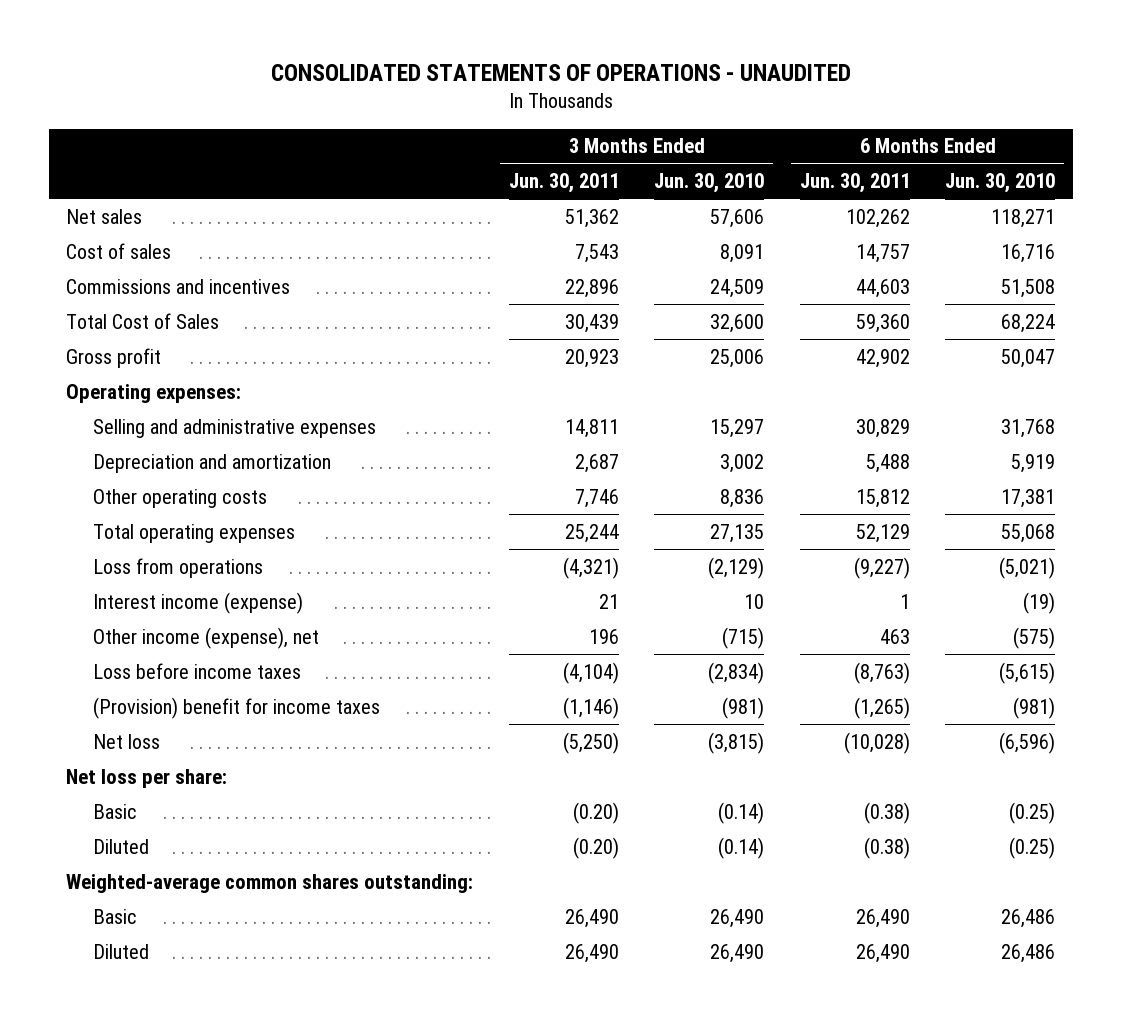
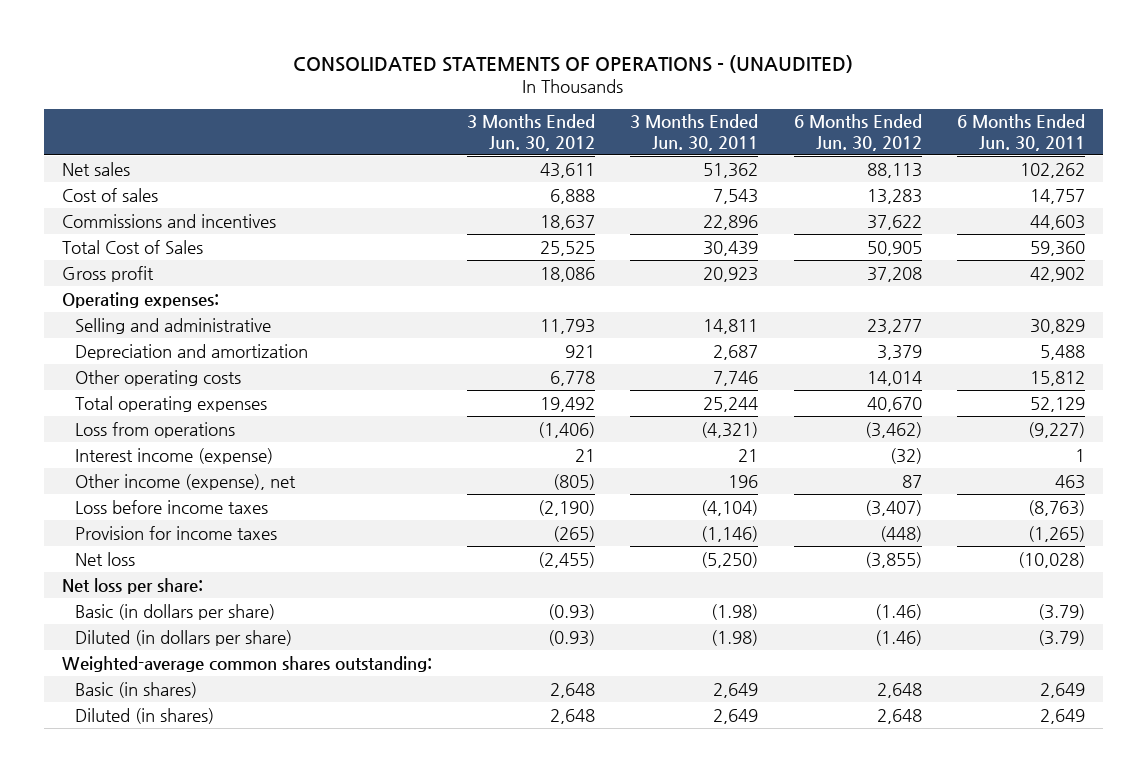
- CONSOLIDATED STATEMENTS OF OPERATIONS - UNAUDITED
+ CONSOLIDATED STATEMENTS OF OPERATIONS - (UNAUDITED)
- | 3 Months Ended Jun. 30, 2011 | 3 Months Ended Jun. 30, 2010 | 6 Months Ended Jun. 30, 2011 | 6 Months Ended Jun. 30, 2010
+ | 3 Months Ended Jun. 30, 2012 | 3 Months Ended Jun. 30, 2011 | 6 Months Ended Jun. 30, 2012 | 6 Months Ended Jun. 30, 2011
- Selling and administrative expenses | 14,811 | 15,297 | 30,829 | 31,768
+ Selling and administrative | 11,793 | 14,811 | 23,277 | 30,829
- (Provision) benefit for income taxes | (1,146) | (981) | (1,265) | (981)
+ Provision for income taxes | (265) | (1,146) | (448) | (1,265)
- Basic | (0.20) | (0.14) | (0.38) | (0.25)
- Diluted | (0.20) | (0.14) | (0.38) | (0.25)
+ Basic (in dollars per share) | (0.93) | (1.98) | (1.46) | (3.79)
+ Diluted (in dollars per share) | (0.93) | (1.98) | (1.46) | (3.79)
- Basic | 26,490 | 26,490 | 26,490 | 26,486
- Diluted | 26,490 | 26,490 | 26,490 | 26,486
+ Basic (in shares) | 2,648 | 2,649 | 2,648 | 2,649
+ Diluted (in shares) | 2,648 | 2,649 | 2,648 | 2,649

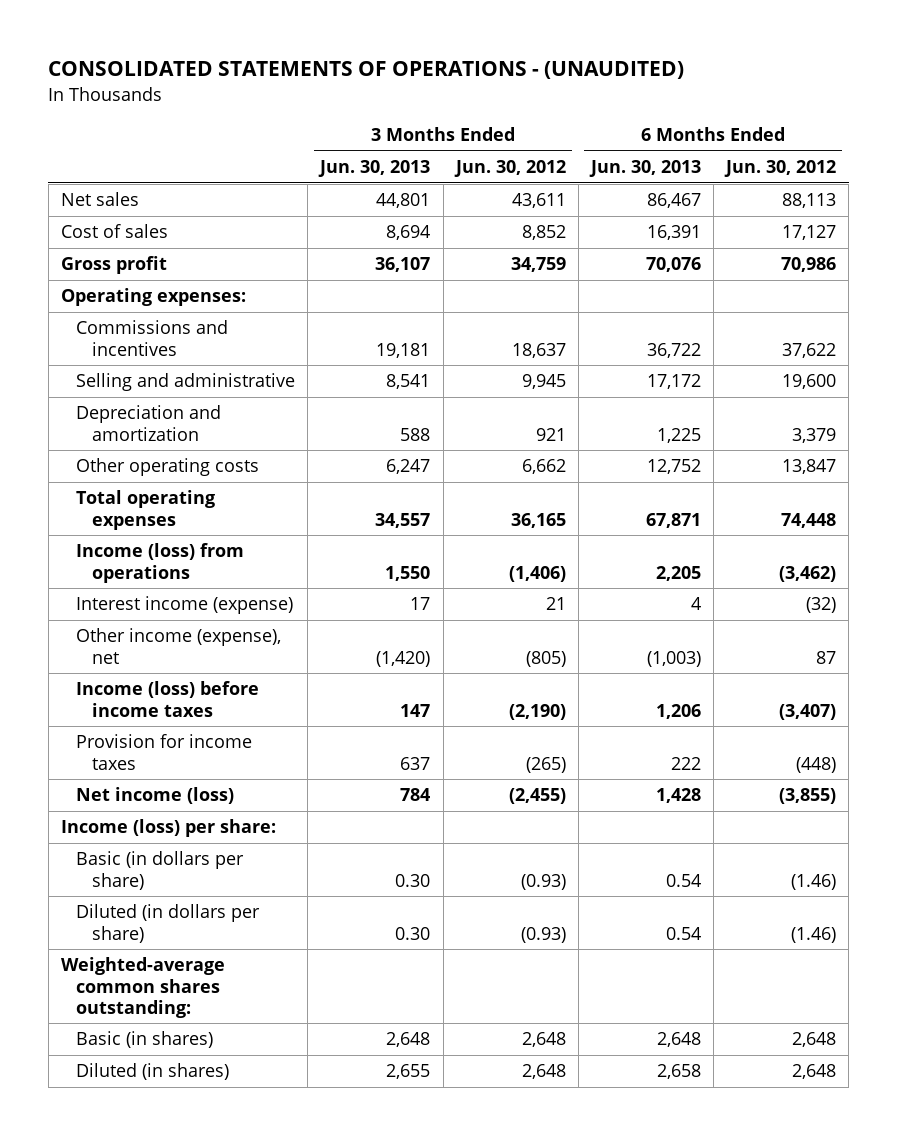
- | 3 Months Ended Jun. 30, 2012 | 3 Months Ended Jun. 30, 2011 | 6 Months Ended Jun. 30, 2012 | 6 Months Ended Jun. 30, 2011
+ | 3 Months Ended Jun. 30, 2013 | 3 Months Ended Jun. 30, 2012 | 6 Months Ended Jun. 30, 2013 | 6 Months Ended Jun. 30, 2012
- Cost of sales | 6,888 | 7,543 | 13,283 | 14,757
- Total Cost of Sales | 25,525 | 30,439 | 50,905 | 59,360
- Gross profit | 18,086 | 20,923 | 37,208 | 42,902
+ Cost of sales | 8,694 | 8,852 | 16,391 | 17,127
+ Gross profit | 36,107 | 34,759 | 70,076 | 70,986
- Selling and administrative | 11,793 | 14,811 | 23,277 | 30,829
moved down: Commissions and incentives | 19,181 | 18,637 | 36,722 | 37,622
+ Selling and administrative | 8,541 | 9,945 | 17,172 | 19,600
- Other operating costs | 6,778 | 7,746 | 14,014 | 15,812
- Total operating expenses | 19,492 | 25,244 | 40,670 | 52,129
- Loss from operations | (1,406) | (4,321) | (3,462) | (9,227)
+ Other operating costs | 6,247 | 6,662 | 12,752 | 13,847
+ Total operating expenses | 34,557 | 36,165 | 67,871 | 74,448
+ Income (loss) from operations | 1,550 | (1,406) | 2,205 | (3,462)
- Loss before income taxes | (2,190) | (4,104) | (3,407) | (8,763)
+ Income (loss) before income taxes | 147 | (2,190) | 1,206 | (3,407)
- Net loss | (2,455) | (5,250) | (3,855) | (10,028)
- Net loss per share:
+ Net income (loss) | 784 | (2,455) | 1,428 | (3,855)
+ Income (loss) per share:

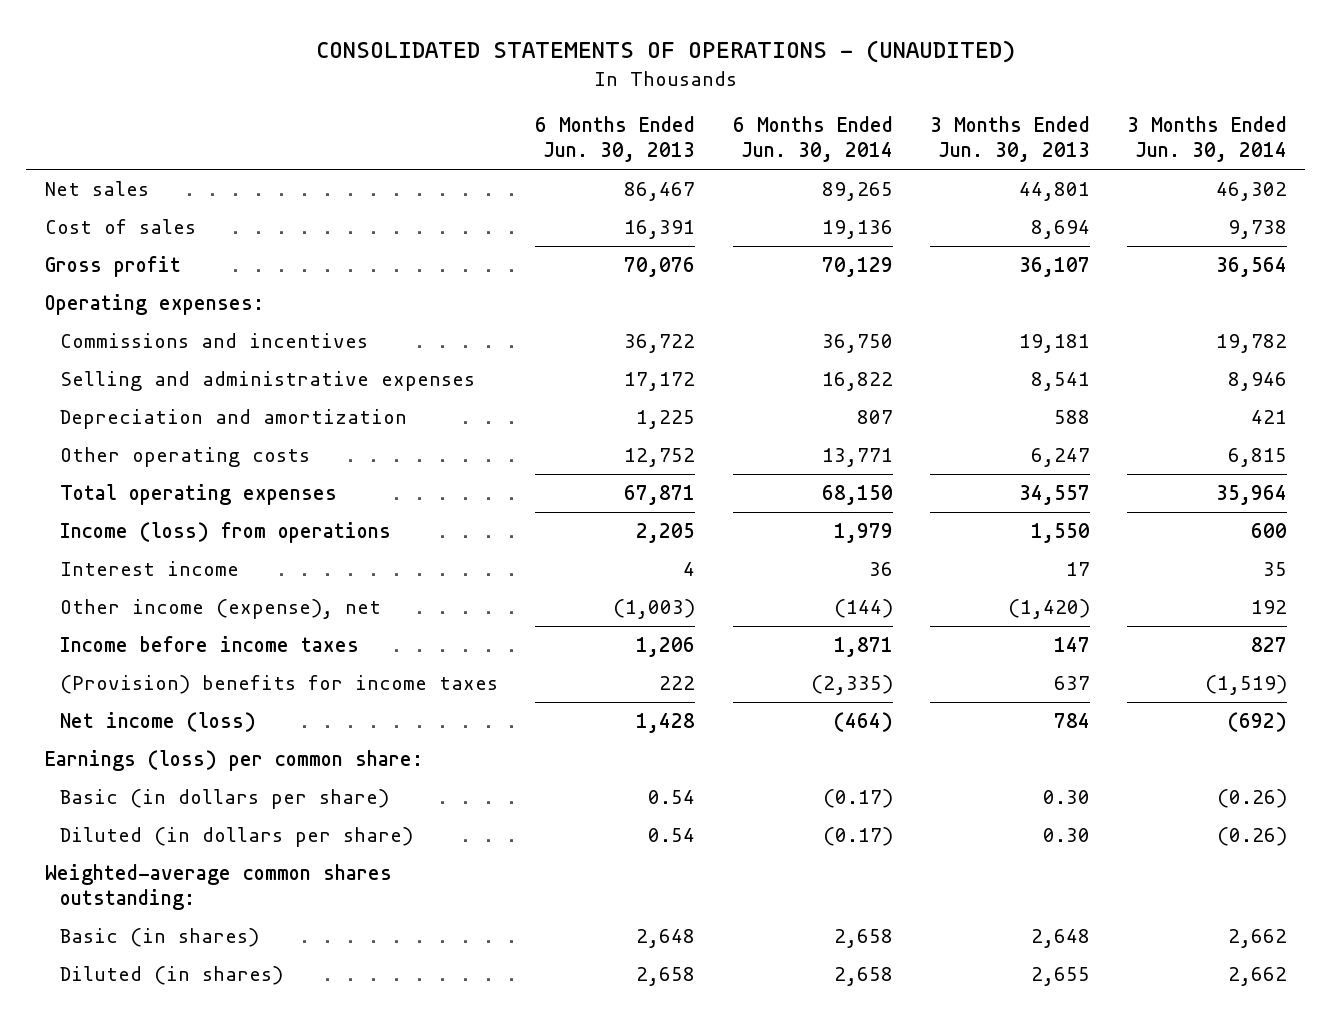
- | 3 Months Ended Jun. 30, 2013 | 3 Months Ended Jun. 30, 2012 | 6 Months Ended Jun. 30, 2013 | 6 Months Ended Jun. 30, 2012
+ | 6 Months Ended Jun. 30, 2013 | 6 Months Ended Jun. 30, 2014 | 3 Months Ended Jun. 30, 2013 | 3 Months Ended Jun. 30, 2014
- Selling and administrative | 8,541 | 9,945 | 17,172 | 19,600
+ Selling and administrative expenses | 17,172 | 16,822 | 8,541 | 8,946
- Interest income (expense) | 17 | 21 | 4 | (32)
+ Interest income | 4 | 36 | 17 | 35
- Income (loss) before income taxes | 147 | (2,190) | 1,206 | (3,407)
- Provision for income taxes | 637 | (265) | 222 | (448)
+ Income before income taxes | 1,206 | 1,871 | 147 | 827
+ (Provision) benefits for income taxes | 222 | (2,335) | 637 | (1,519)
- Income (loss) per share:
+ Earnings (loss) per common share:

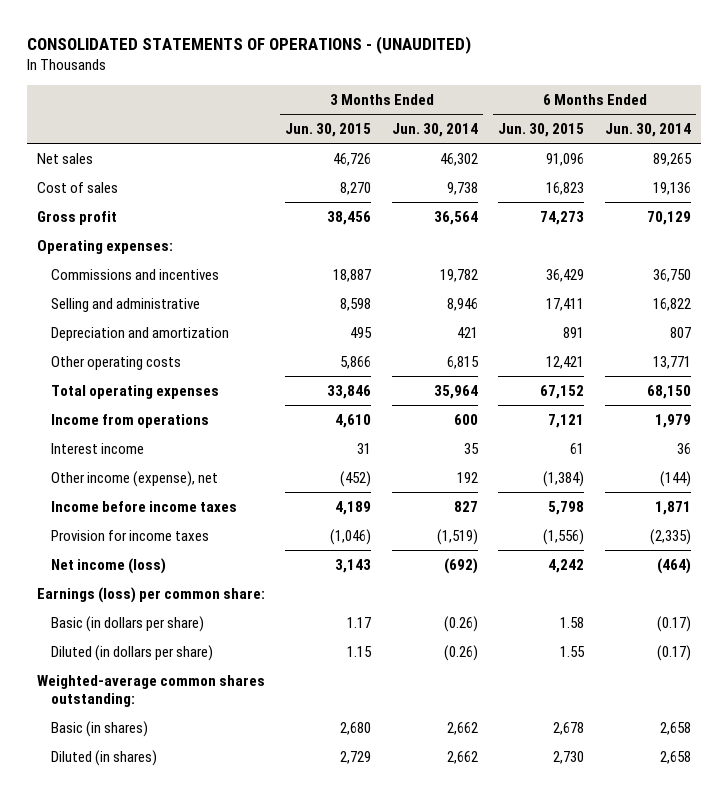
- | 6 Months Ended Jun. 30, 2013 | 6 Months Ended Jun. 30, 2014 | 3 Months Ended Jun. 30, 2013 | 3 Months Ended Jun. 30, 2014
+ | 3 Months Ended Jun. 30, 2015 | 3 Months Ended Jun. 30, 2014 | 6 Months Ended Jun. 30, 2015 | 6 Months Ended Jun. 30, 2014
- Selling and administrative expenses | 17,172 | 16,822 | 8,541 | 8,946
+ Selling and administrative | 8,598 | 8,946 | 17,411 | 16,822
- Income (loss) from operations | 2,205 | 1,979 | 1,550 | 600
+ Income from operations | 4,610 | 600 | 7,121 | 1,979
- (Provision) benefits for income taxes | 222 | (2,335) | 637 | (1,519)
+ Provision for income taxes | (1,046) | (1,519) | (1,556) | (2,335)

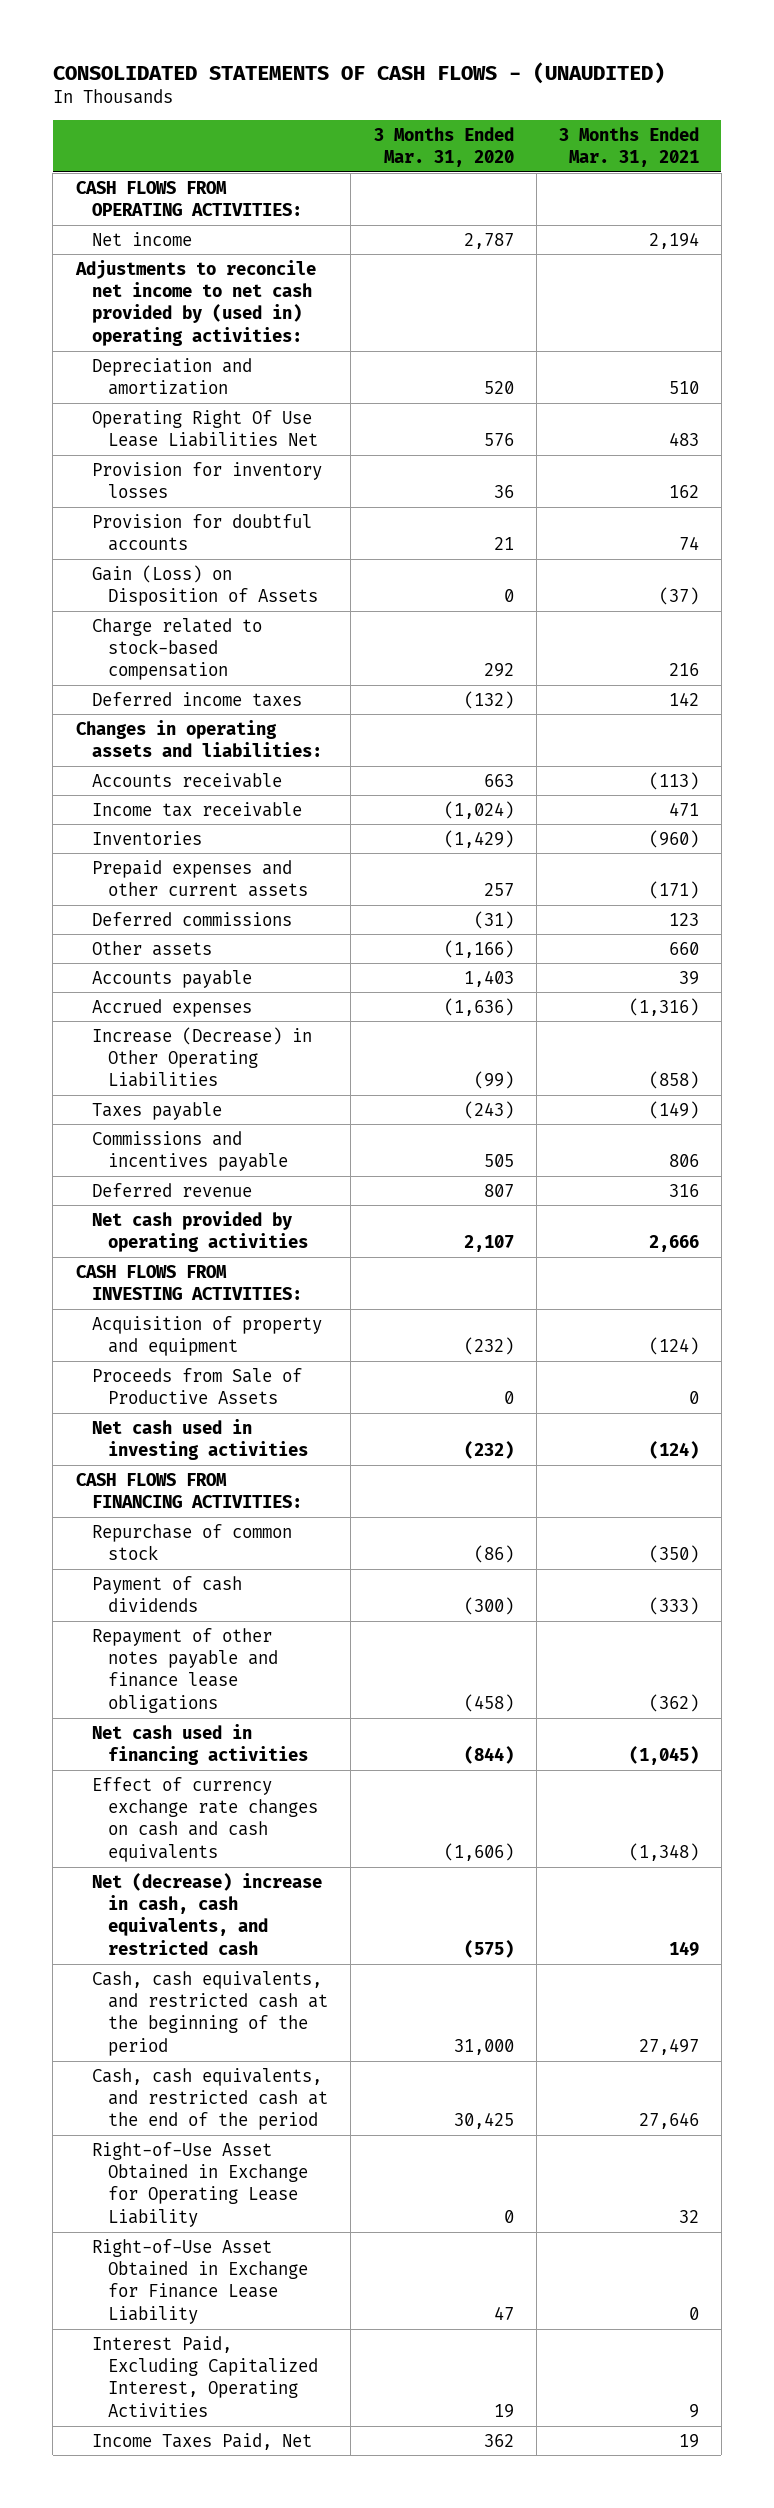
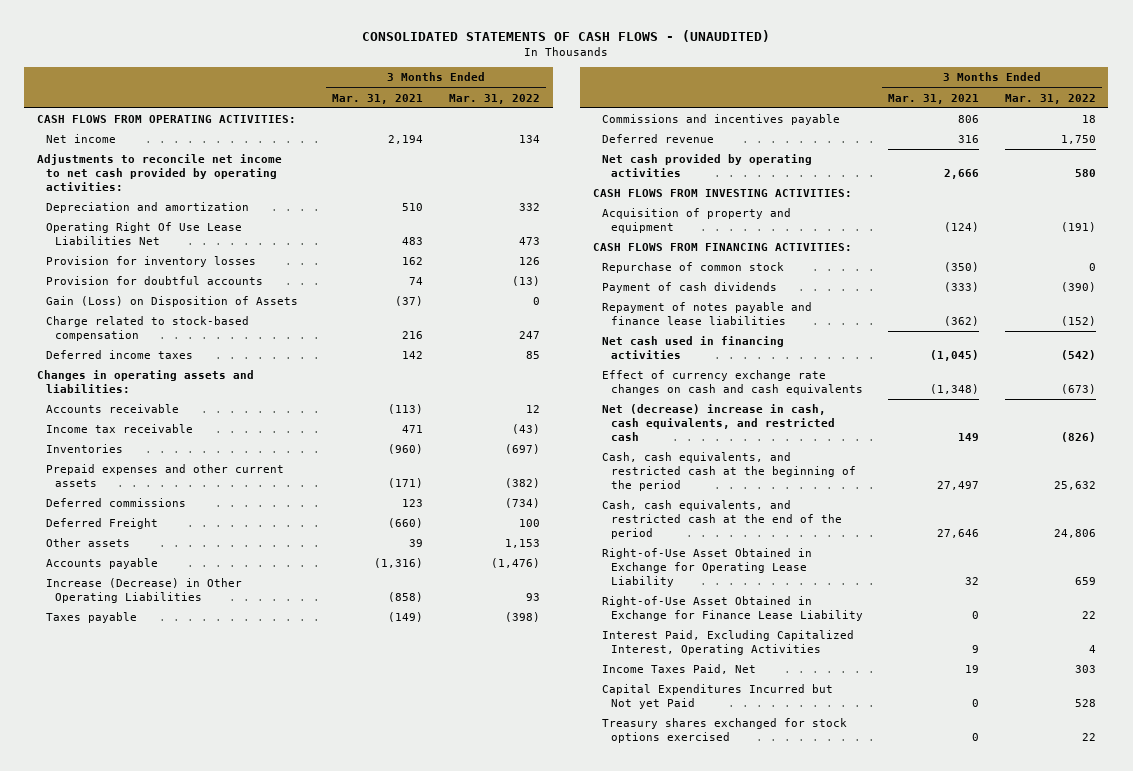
- | 3 Months Ended Mar. 31, 2020 | 3 Months Ended Mar. 31, 2021
+ | 3 Months Ended Mar. 31, 2021 | 3 Months Ended Mar. 31, 2022
- Adjustments to reconcile net income to net cash provided by (used in) operating activities:
+ Adjustments to reconcile net income to net cash provided by operating activities:
- Other assets | (1,166) | 660
- Accounts payable | 1,403 | 39
- Accrued expenses | (1,636) | (1,316)
+ Deferred Freight | (660) | 100
+ Other assets | 39 | 1,153
+ Accounts payable | (1,316) | (1,476)
- Proceeds from Sale of Productive Assets | 0 | 0
- Net cash used in investing activities | (232) | (124)
- Repayment of other notes payable and finance lease obligations | (458) | (362)
+ Repayment of notes payable and finance lease liabilities | (362) | (152)
+ Capital Expenditures Incurred but Not yet Paid | 0 | 528
+ Treasury shares exchanged for stock options exercised | 0 | 22

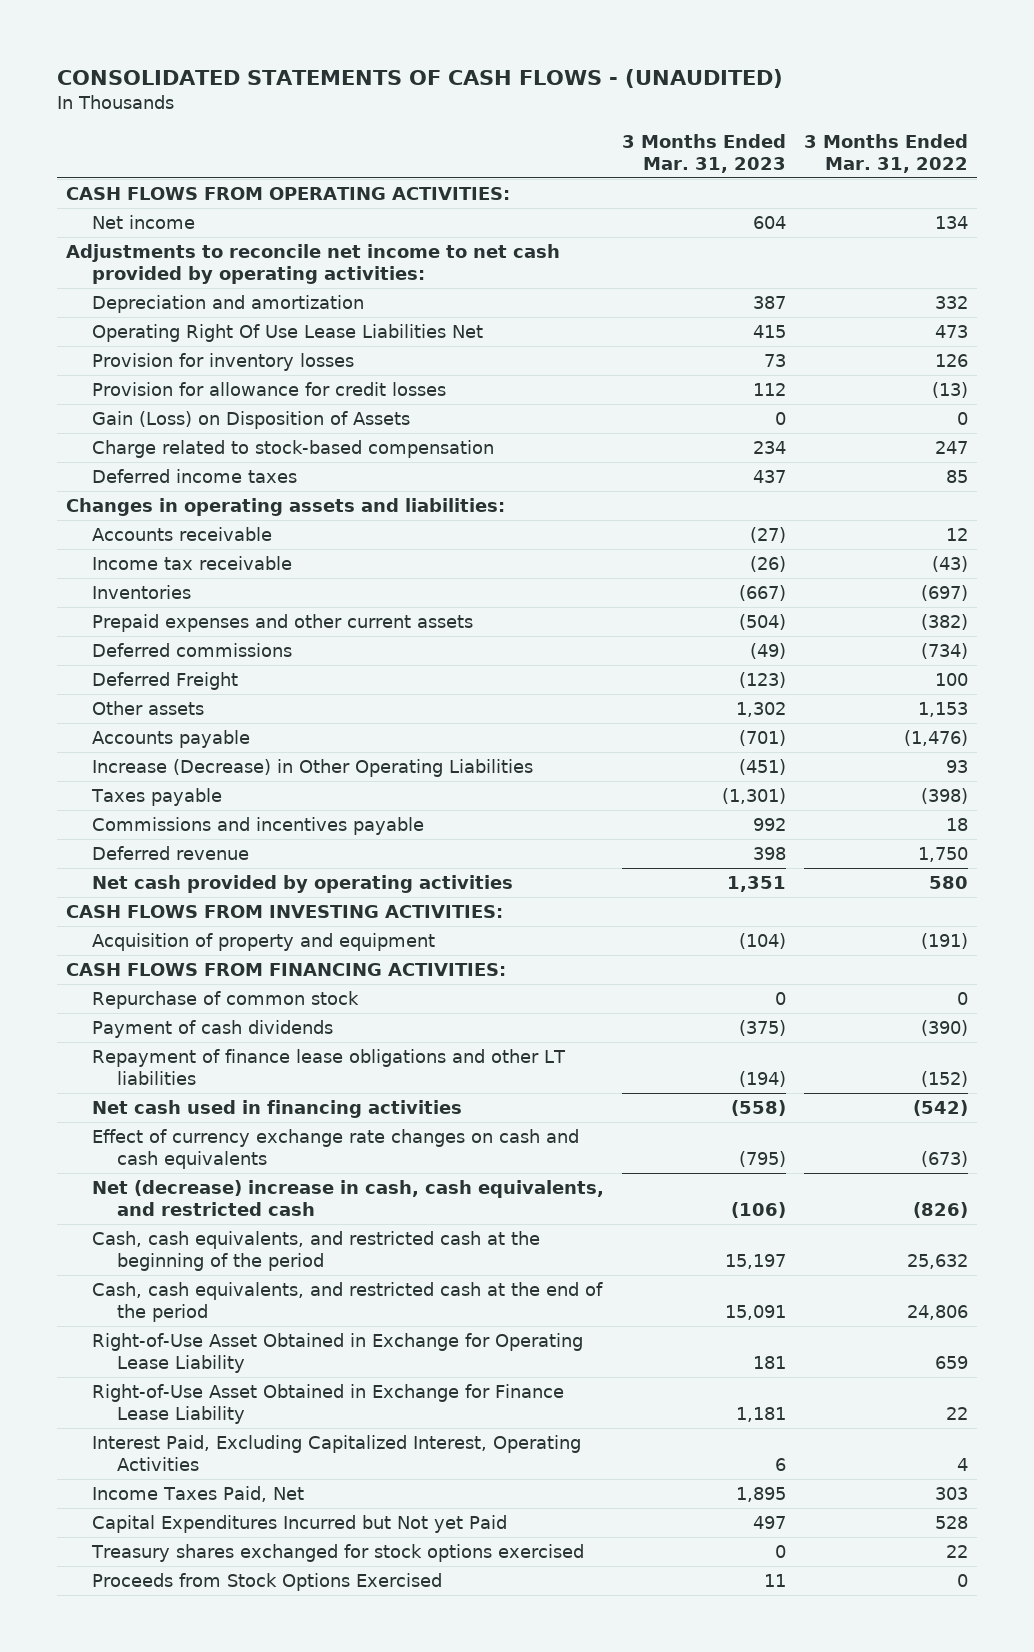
- | 3 Months Ended Mar. 31, 2021 | 3 Months Ended Mar. 31, 2022
+ | 3 Months Ended Mar. 31, 2023 | 3 Months Ended Mar. 31, 2022
- Provision for doubtful accounts | 74 | (13)
+ Provision for allowance for credit losses | 112 | (13)
- Repayment of notes payable and finance lease liabilities | (362) | (152)
+ Repayment of finance lease obligations and other LT liabilities | (194) | (152)
+ Proceeds from Stock Options Exercised | 11 | 0

